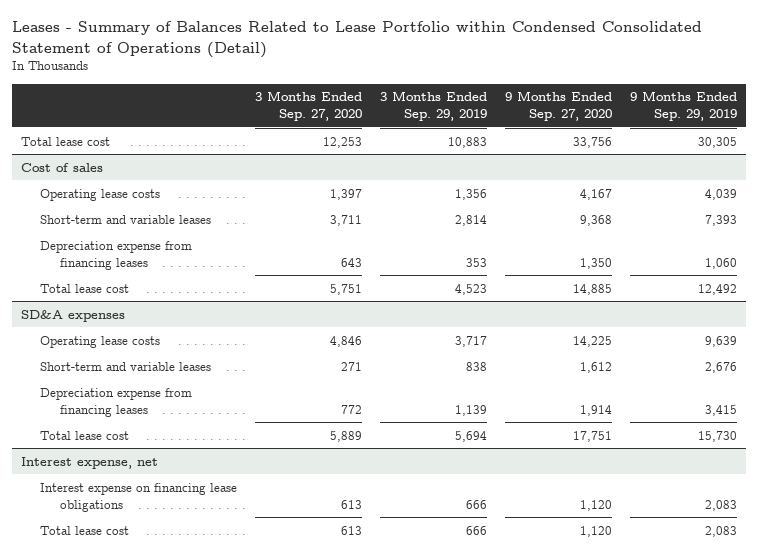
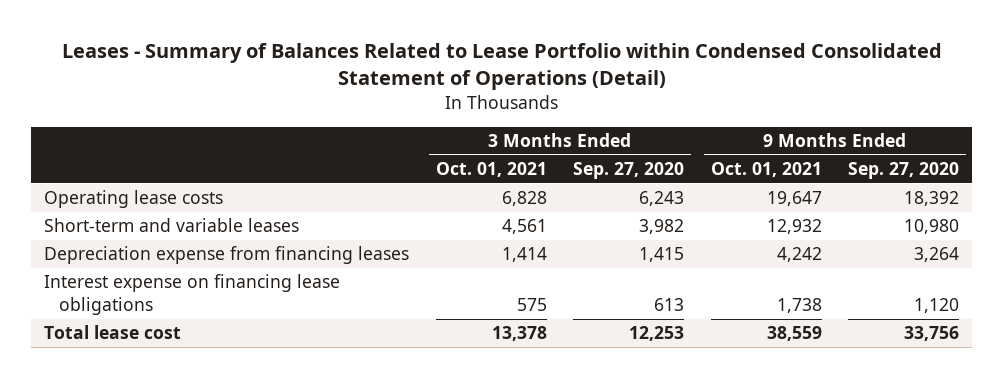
- | 3 Months Ended Sep. 27, 2020 | 3 Months Ended Sep. 29, 2019 | 9 Months Ended Sep. 27, 2020 | 9 Months Ended Sep. 29, 2019
+ | 3 Months Ended Oct. 01, 2021 | 3 Months Ended Sep. 27, 2020 | 9 Months Ended Oct. 01, 2021 | 9 Months Ended Sep. 27, 2020
- Cost of sales
- Operating lease costs | 1,397 | 1,356 | 4,167 | 4,039
- Short-term and variable leases | 3,711 | 2,814 | 9,368 | 7,393
- Depreciation expense from financing leases | 643 | 353 | 1,350 | 1,060
- Total lease cost | 5,751 | 4,523 | 14,885 | 12,492
- SD&A expenses
- Operating lease costs | 4,846 | 3,717 | 14,225 | 9,639
- Short-term and variable leases | 271 | 838 | 1,612 | 2,676
- Depreciation expense from financing leases | 772 | 1,139 | 1,914 | 3,415
- Total lease cost | 5,889 | 5,694 | 17,751 | 15,730
- Interest expense, net
+ Operating lease costs | 6,828 | 6,243 | 19,647 | 18,392
+ Short-term and variable leases | 4,561 | 3,982 | 12,932 | 10,980
+ Depreciation expense from financing leases | 1,414 | 1,415 | 4,242 | 3,264
- Total lease cost | 613 | 666 | 1,120 | 2,083
moved down: Total lease cost | 13,378 | 12,253 | 38,559 | 33,756

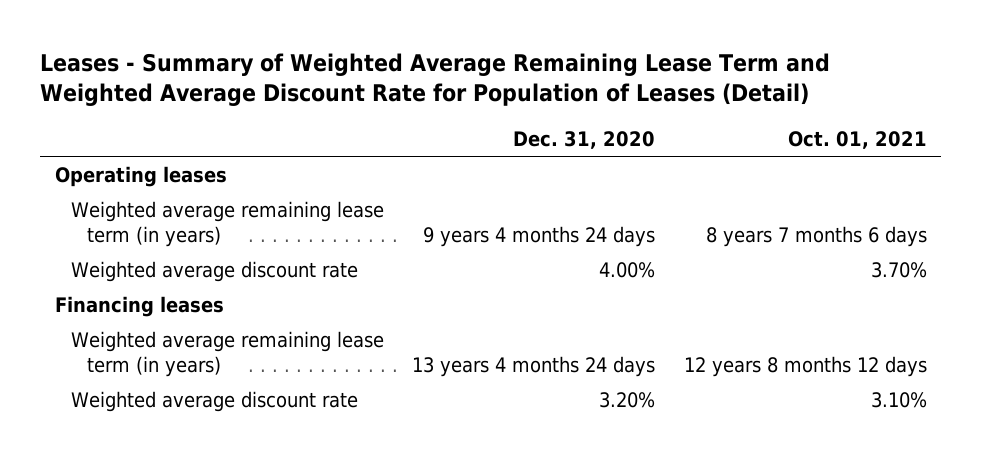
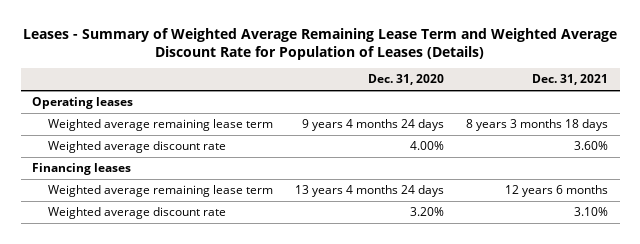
- Leases - Summary of Weighted Average Remaining Lease Term and Weighted Average Discount Rate for Population of Leases (Detail)
+ Leases - Summary of Weighted Average Remaining Lease Term and Weighted Average Discount Rate for Population of Leases (Details)
- | Dec. 31, 2020 | Oct. 01, 2021
+ | Dec. 31, 2020 | Dec. 31, 2021
- Weighted average remaining lease term (in years) | 9 years 4 months 24 days | 8 years 7 months 6 days
+ Weighted average remaining lease term | 9 years 4 months 24 days | 8 years 3 months 18 days
- Weighted average remaining lease term (in years) | 13 years 4 months 24 days | 12 years 8 months 12 days
+ Weighted average remaining lease term | 13 years 4 months 24 days | 12 years 6 months

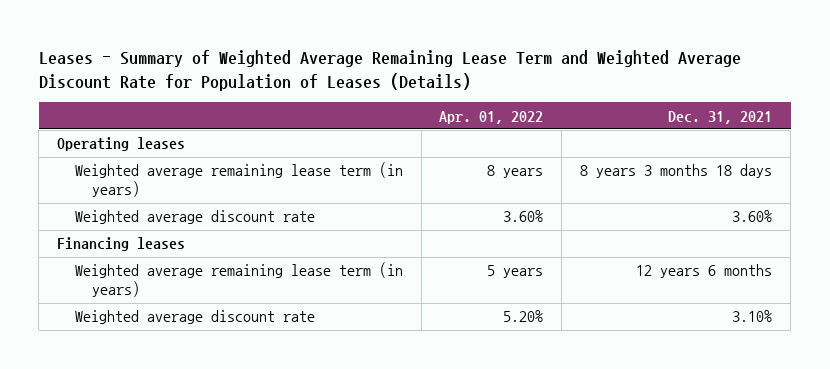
- | Dec. 31, 2020 | Dec. 31, 2021
+ | Apr. 01, 2022 | Dec. 31, 2021
- Weighted average remaining lease term | 9 years 4 months 24 days | 8 years 3 months 18 days
+ Weighted average remaining lease term (in years) | 8 years | 8 years 3 months 18 days
- Weighted average remaining lease term | 13 years 4 months 24 days | 12 years 6 months
+ Weighted average remaining lease term (in years) | 5 years | 12 years 6 months

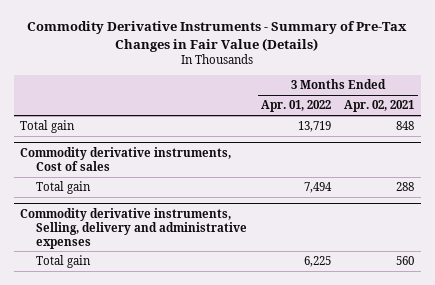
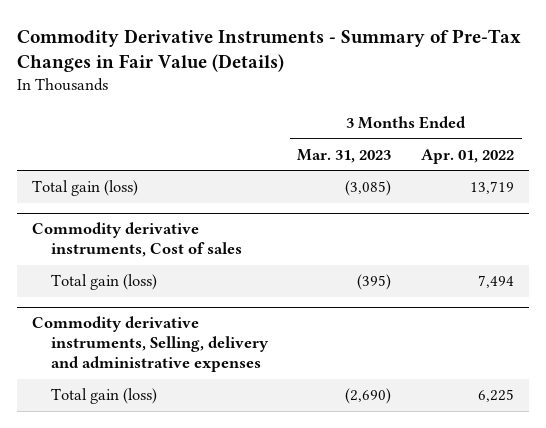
- | 3 Months Ended Apr. 01, 2022 | 3 Months Ended Apr. 02, 2021
+ | 3 Months Ended Mar. 31, 2023 | 3 Months Ended Apr. 01, 2022
- Total gain | 13,719 | 848
+ Total gain (loss) | (3,085) | 13,719
@ Commodity derivative instruments, Cost of sales
- Total gain | 7,494 | 288
+ Total gain (loss) | (395) | 7,494
@ Commodity derivative instruments, Selling, delivery and administrative expenses
- Total gain | 6,225 | 560
+ Total gain (loss) | (2,690) | 6,225

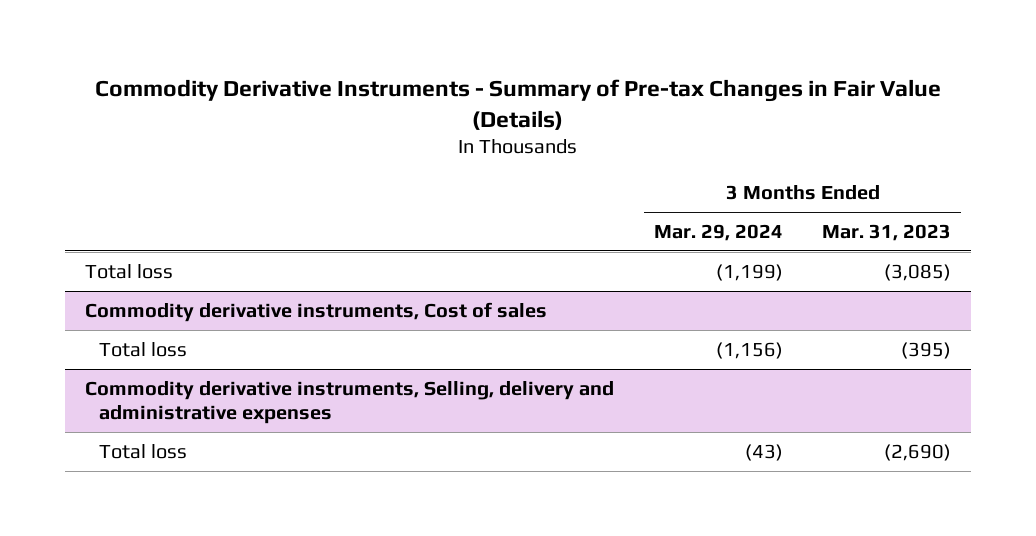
- Commodity Derivative Instruments - Summary of Pre-Tax Changes in Fair Value (Details)
+ Commodity Derivative Instruments - Summary of Pre-tax Changes in Fair Value (Details)
- | 3 Months Ended Mar. 31, 2023 | 3 Months Ended Apr. 01, 2022
+ | 3 Months Ended Mar. 29, 2024 | 3 Months Ended Mar. 31, 2023
- Total gain (loss) | (3,085) | 13,719
+ Total loss | (1,199) | (3,085)
@ Commodity derivative instruments, Cost of sales
- Total gain (loss) | (395) | 7,494
+ Total loss | (1,156) | (395)
@ Commodity derivative instruments, Selling, delivery and administrative expenses
- Total gain (loss) | (2,690) | 6,225
+ Total loss | (43) | (2,690)

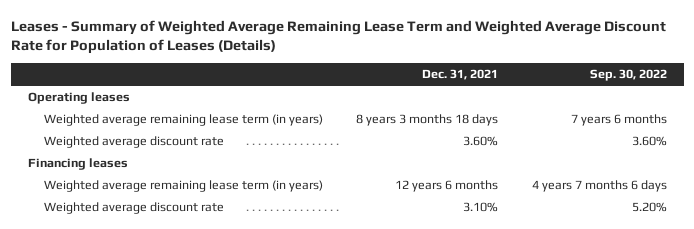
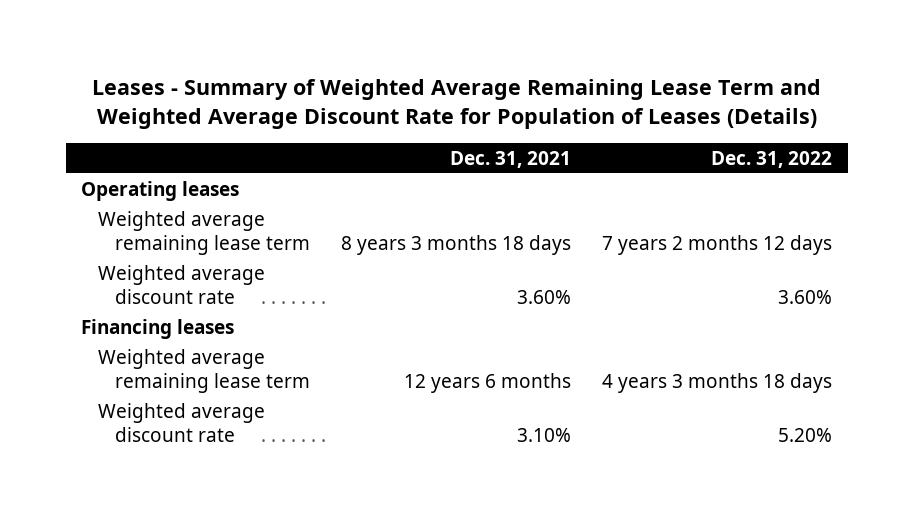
- | Dec. 31, 2021 | Sep. 30, 2022
+ | Dec. 31, 2021 | Dec. 31, 2022
- Weighted average remaining lease term (in years) | 8 years 3 months 18 days | 7 years 6 months
+ Weighted average remaining lease term | 8 years 3 months 18 days | 7 years 2 months 12 days
- Weighted average remaining lease term (in years) | 12 years 6 months | 4 years 7 months 6 days
+ Weighted average remaining lease term | 12 years 6 months | 4 years 3 months 18 days

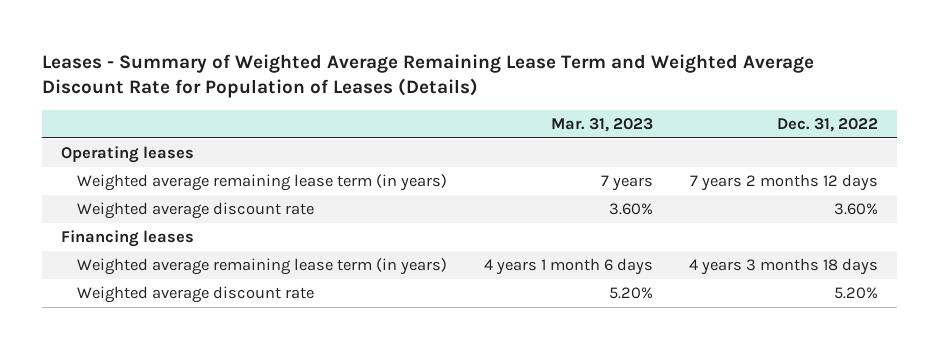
- | Dec. 31, 2021 | Dec. 31, 2022
+ | Mar. 31, 2023 | Dec. 31, 2022
- Weighted average remaining lease term | 8 years 3 months 18 days | 7 years 2 months 12 days
+ Weighted average remaining lease term (in years) | 7 years | 7 years 2 months 12 days
- Weighted average remaining lease term | 12 years 6 months | 4 years 3 months 18 days
+ Weighted average remaining lease term (in years) | 4 years 1 month 6 days | 4 years 3 months 18 days

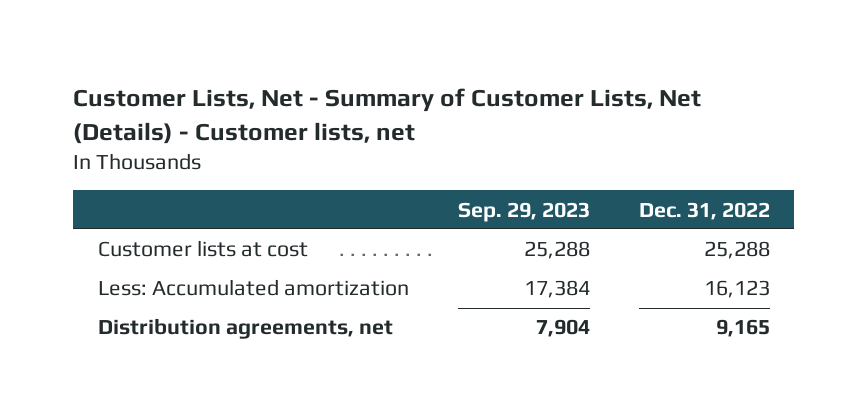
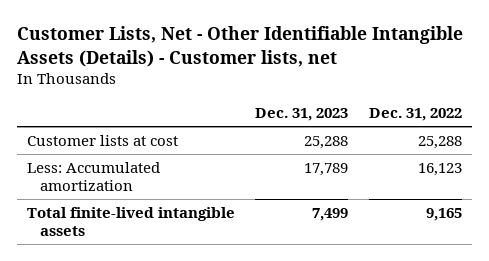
- Customer Lists, Net - Summary of Customer Lists, Net (Details) - Customer lists, net
+ Customer Lists, Net - Other Identifiable Intangible Assets (Details) - Customer lists, net
- | Sep. 29, 2023 | Dec. 31, 2022
+ | Dec. 31, 2023 | Dec. 31, 2022
- Distribution agreements, net | 7,904 | 9,165
+ Total finite-lived intangible assets | 7,499 | 9,165

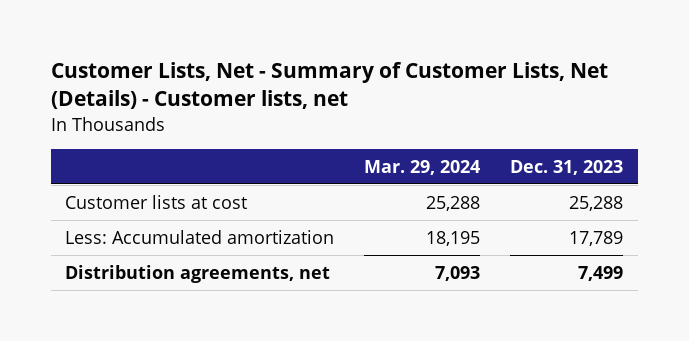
- Customer Lists, Net - Other Identifiable Intangible Assets (Details) - Customer lists, net
+ Customer Lists, Net - Summary of Customer Lists, Net (Details) - Customer lists, net
- | Dec. 31, 2023 | Dec. 31, 2022
+ | Mar. 29, 2024 | Dec. 31, 2023
- Total finite-lived intangible assets | 7,499 | 9,165
+ Distribution agreements, net | 7,093 | 7,499

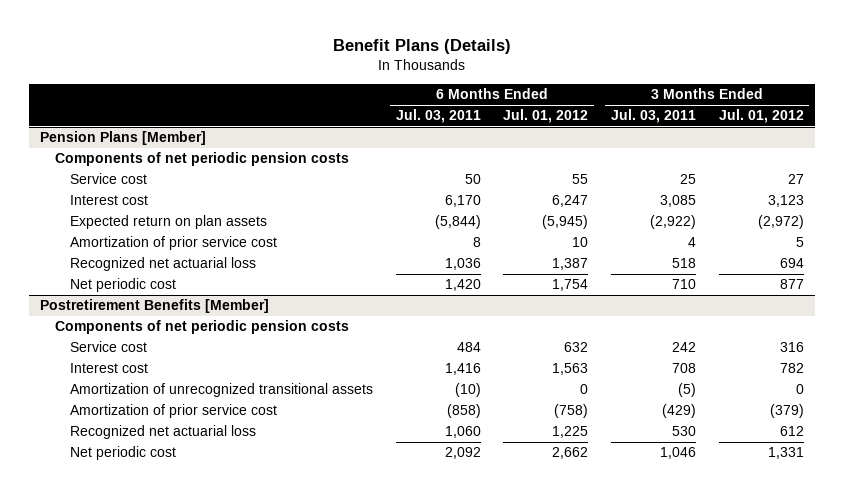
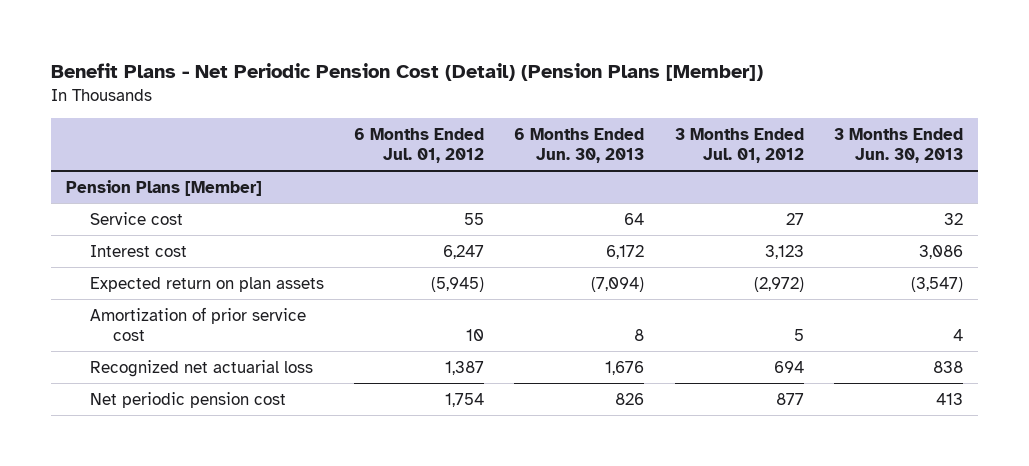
- Benefit Plans (Details)
+ Benefit Plans - Net Periodic Pension Cost (Detail) (Pension Plans [Member])
- | 6 Months Ended Jul. 03, 2011 | 6 Months Ended Jul. 01, 2012 | 3 Months Ended Jul. 03, 2011 | 3 Months Ended Jul. 01, 2012
+ | 6 Months Ended Jul. 01, 2012 | 6 Months Ended Jun. 30, 2013 | 3 Months Ended Jul. 01, 2012 | 3 Months Ended Jun. 30, 2013
@ Pension Plans [Member]
- Components of net periodic pension costs
- Net periodic cost | 1,420 | 1,754 | 710 | 877
- Postretirement Benefits [Member]
- Components of net periodic pension costs
- Service cost | 484 | 632 | 242 | 316
- Interest cost | 1,416 | 1,563 | 708 | 782
- Amortization of unrecognized transitional assets | (10) | 0 | (5) | 0
- Amortization of prior service cost | (858) | (758) | (429) | (379)
- Recognized net actuarial loss | 1,060 | 1,225 | 530 | 612
- Net periodic cost | 2,092 | 2,662 | 1,046 | 1,331
@ Pension Plans [Member]
+ Net periodic pension cost | 1,754 | 826 | 877 | 413

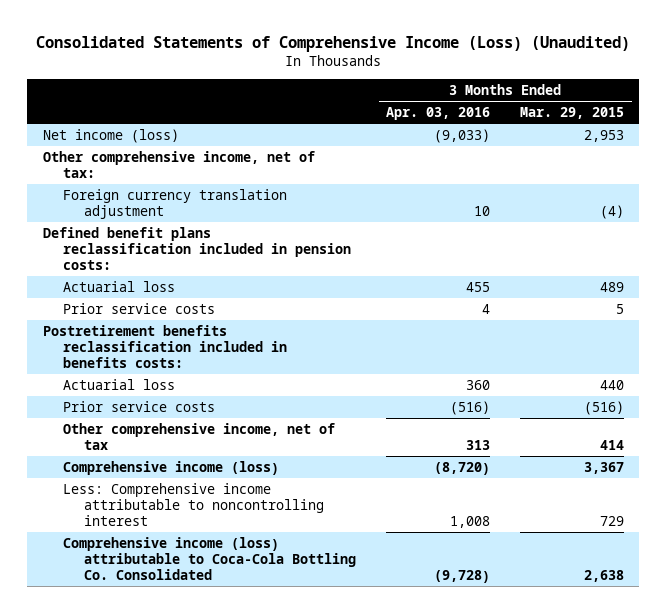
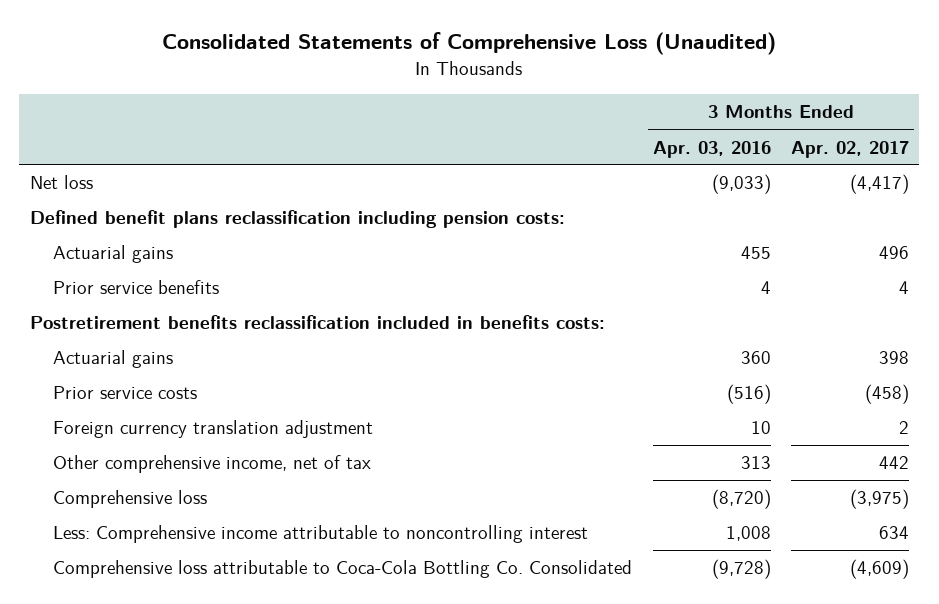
- Consolidated Statements of Comprehensive Income (Loss) (Unaudited)
+ Consolidated Statements of Comprehensive Loss (Unaudited)
- | 3 Months Ended Apr. 03, 2016 | 3 Months Ended Mar. 29, 2015
+ | 3 Months Ended Apr. 03, 2016 | 3 Months Ended Apr. 02, 2017
- Net income (loss) | (9,033) | 2,953
- Other comprehensive income, net of tax:
- Defined benefit plans reclassification included in pension costs:
- Actuarial loss | 455 | 489
- Prior service costs | 4 | 5
+ Net loss | (9,033) | (4,417)
+ Defined benefit plans reclassification including pension costs:
+ Actuarial gains | 455 | 496
+ Prior service benefits | 4 | 4
- Actuarial loss | 360 | 440
+ Actuarial gains | 360 | 398
moved down: Foreign currency translation adjustment | 10 | 2
- Comprehensive income (loss) | (8,720) | 3,367
+ Comprehensive loss | (8,720) | (3,975)
- Comprehensive income (loss) attributable to Coca-Cola Bottling Co. Consolidated | (9,728) | 2,638
+ Comprehensive loss attributable to Coca-Cola Bottling Co. Consolidated | (9,728) | (4,609)

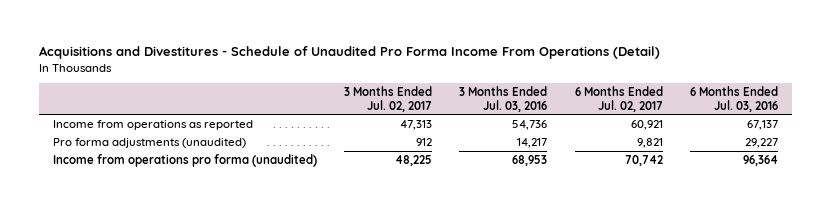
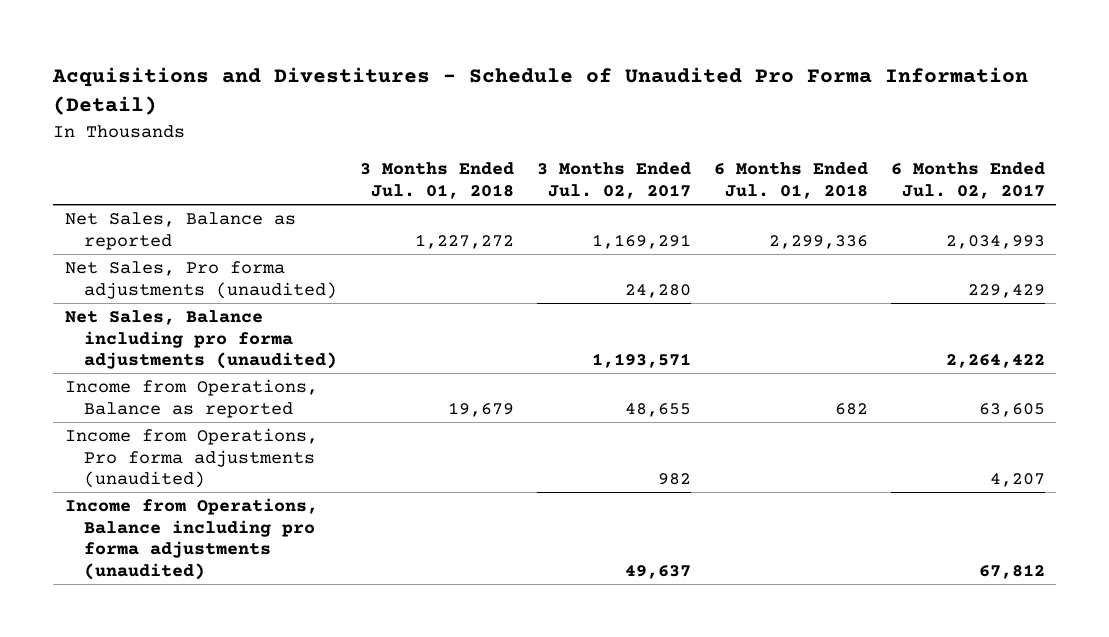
- Acquisitions and Divestitures - Schedule of Unaudited Pro Forma Income From Operations (Detail)
+ Acquisitions and Divestitures - Schedule of Unaudited Pro Forma Information (Detail)
- | 3 Months Ended Jul. 02, 2017 | 3 Months Ended Jul. 03, 2016 | 6 Months Ended Jul. 02, 2017 | 6 Months Ended Jul. 03, 2016
+ | 3 Months Ended Jul. 01, 2018 | 3 Months Ended Jul. 02, 2017 | 6 Months Ended Jul. 01, 2018 | 6 Months Ended Jul. 02, 2017
- Income from operations as reported | 47,313 | 54,736 | 60,921 | 67,137
- Pro forma adjustments (unaudited) | 912 | 14,217 | 9,821 | 29,227
- Income from operations pro forma (unaudited) | 48,225 | 68,953 | 70,742 | 96,364
+ Net Sales, Balance as reported | 1,227,272 | 1,169,291 | 2,299,336 | 2,034,993
+ Net Sales, Pro forma adjustments (unaudited) | | 24,280 | | 229,429
+ Net Sales, Balance including pro forma adjustments (unaudited) | | 1,193,571 | | 2,264,422
+ Income from Operations, Balance as reported | 19,679 | 48,655 | 682 | 63,605
+ Income from Operations, Pro forma adjustments (unaudited) | | 982 | | 4,207
+ Income from Operations, Balance including pro forma adjustments (unaudited) | | 49,637 | | 67,812

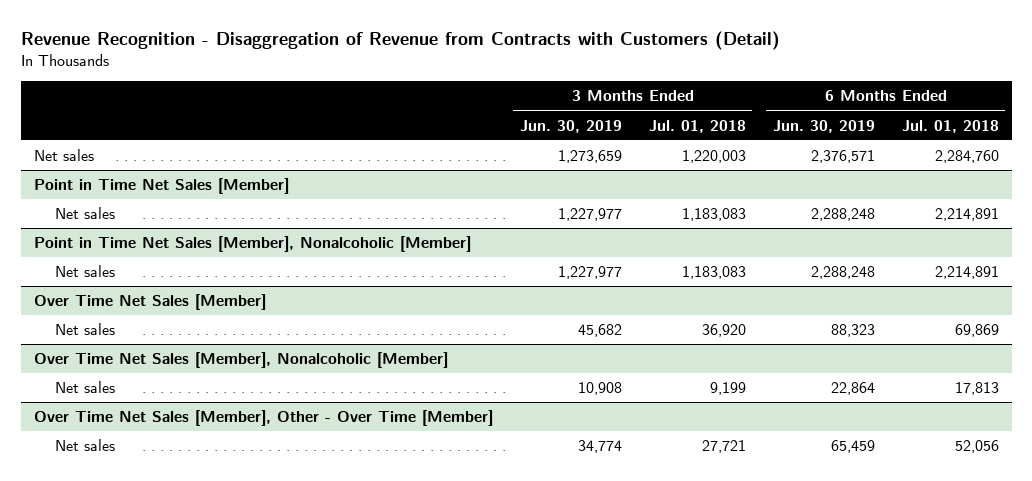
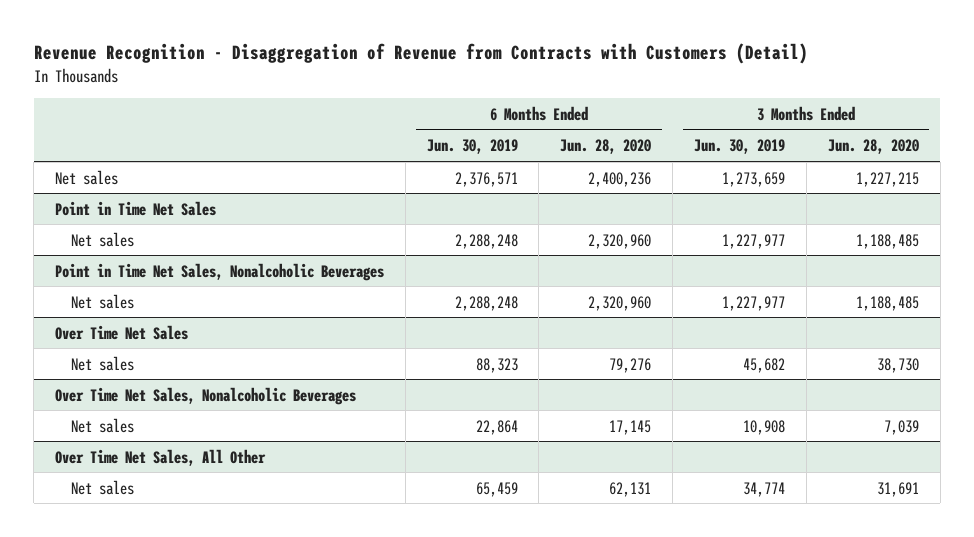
- | 3 Months Ended Jun. 30, 2019 | 3 Months Ended Jul. 01, 2018 | 6 Months Ended Jun. 30, 2019 | 6 Months Ended Jul. 01, 2018
+ | 6 Months Ended Jun. 30, 2019 | 6 Months Ended Jun. 28, 2020 | 3 Months Ended Jun. 30, 2019 | 3 Months Ended Jun. 28, 2020
- Point in Time Net Sales [Member]
+ Point in Time Net Sales
- Point in Time Net Sales [Member], Nonalcoholic [Member]
+ Point in Time Net Sales, Nonalcoholic Beverages
- Over Time Net Sales [Member]
+ Over Time Net Sales
- Over Time Net Sales [Member], Nonalcoholic [Member]
+ Over Time Net Sales, Nonalcoholic Beverages
- Over Time Net Sales [Member], Other - Over Time [Member]
+ Over Time Net Sales, All Other

